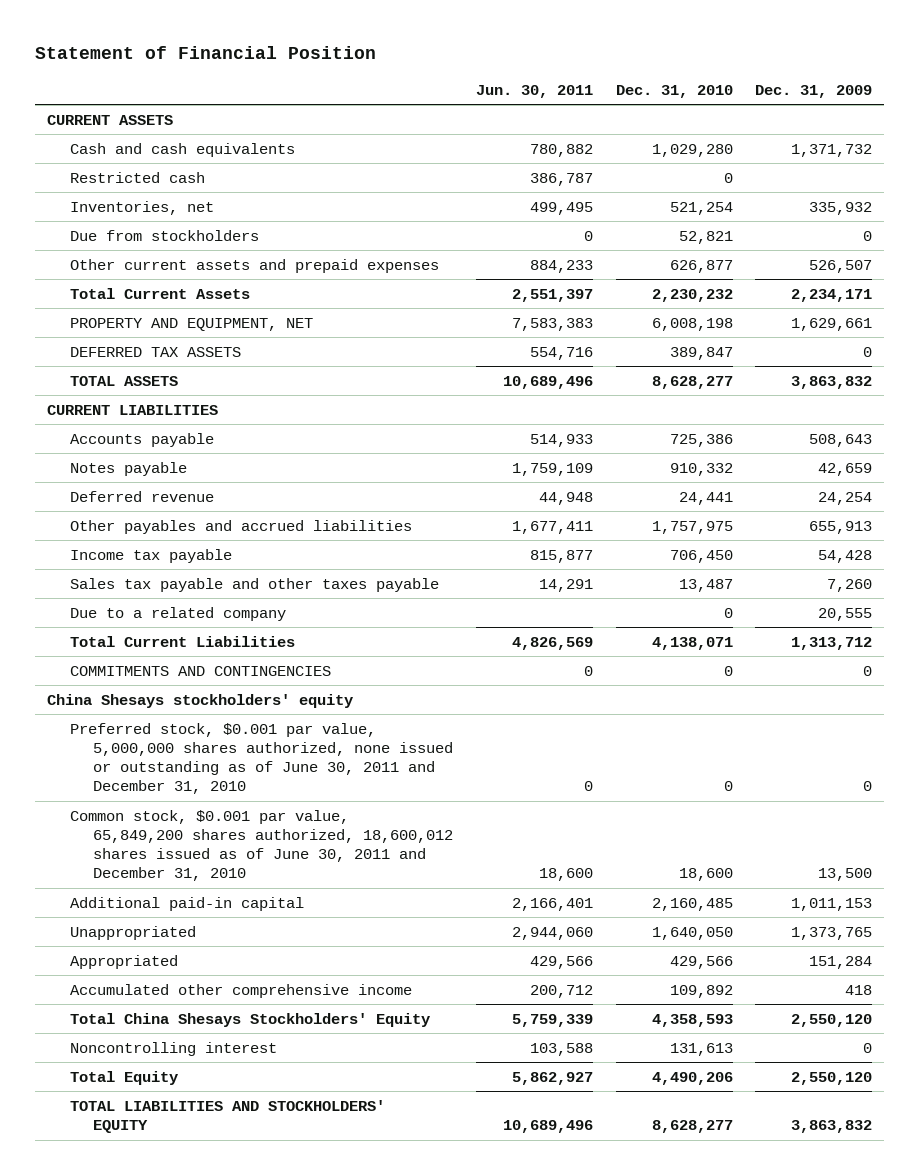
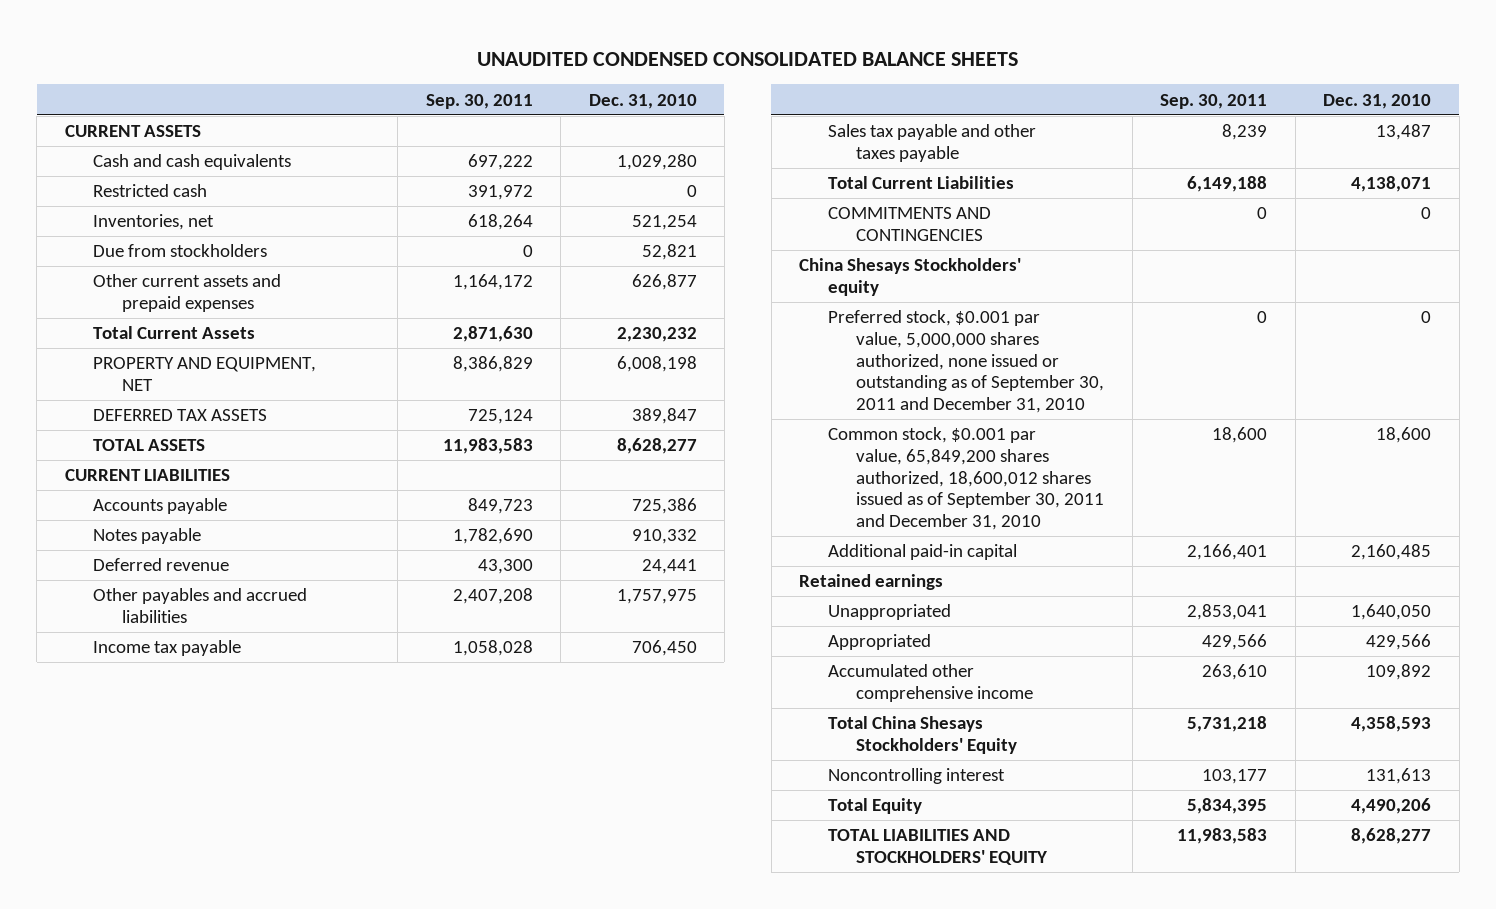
- Statement of Financial Position
+ UNAUDITED CONDENSED CONSOLIDATED BALANCE SHEETS
- | Jun. 30, 2011 | Dec. 31, 2010 | Dec. 31, 2009
+ | Sep. 30, 2011 | Dec. 31, 2010
- Due to a related company | | 0 | 20,555
- China Shesays stockholders' equity
- Preferred stock, $0.001 par value, 5,000,000 shares authorized, none issued or outstanding as of June 30, 2011 and December 31, 2010 | 0 | 0 | 0
- Common stock, $0.001 par value, 65,849,200 shares authorized, 18,600,012 shares issued as of June 30, 2011 and December 31, 2010 | 18,600 | 18,600 | 13,500
+ China Shesays Stockholders' equity
+ Preferred stock, $0.001 par value, 5,000,000 shares authorized, none issued or outstanding as of September 30, 2011 and December 31, 2010 | 0 | 0
+ Common stock, $0.001 par value, 65,849,200 shares authorized, 18,600,012 shares issued as of September 30, 2011 and December 31, 2010 | 18,600 | 18,600
+ Retained earnings

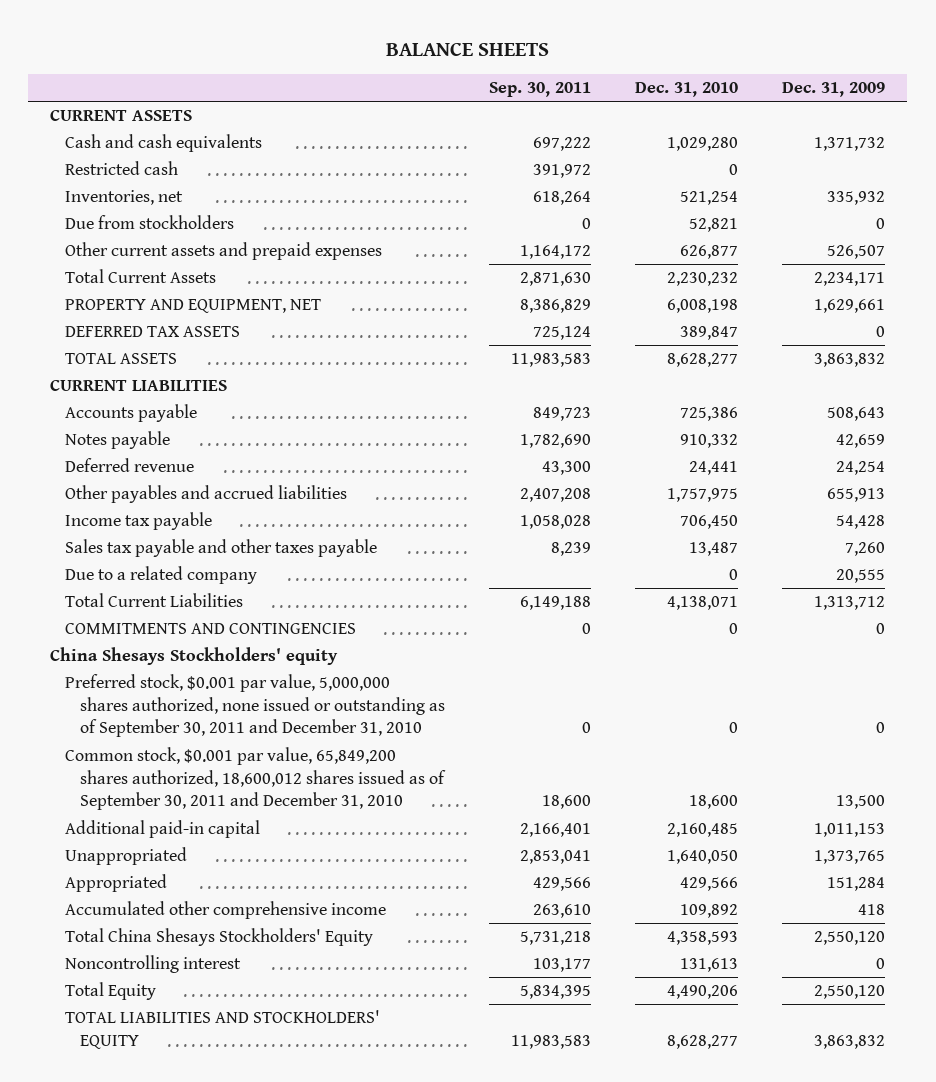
- UNAUDITED CONDENSED CONSOLIDATED BALANCE SHEETS
+ BALANCE SHEETS
- | Sep. 30, 2011 | Dec. 31, 2010
+ | Sep. 30, 2011 | Dec. 31, 2010 | Dec. 31, 2009
+ Due to a related company | | 0 | 20,555
- Retained earnings

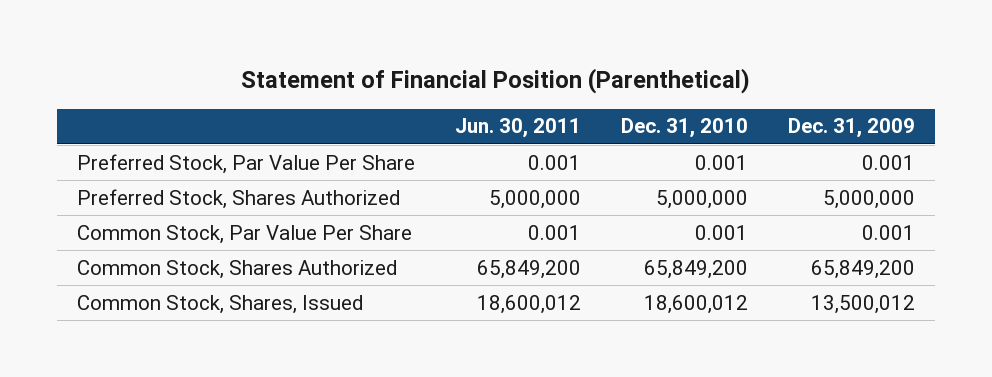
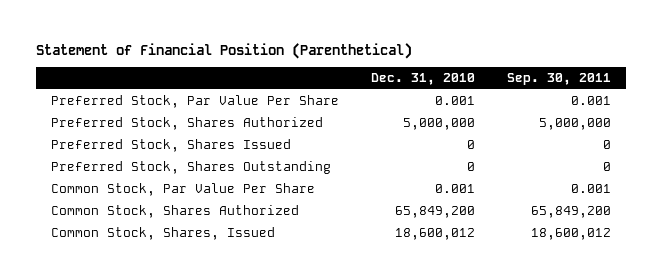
- | Jun. 30, 2011 | Dec. 31, 2010 | Dec. 31, 2009
+ | Dec. 31, 2010 | Sep. 30, 2011
+ Preferred Stock, Shares Issued | 0 | 0
+ Preferred Stock, Shares Outstanding | 0 | 0

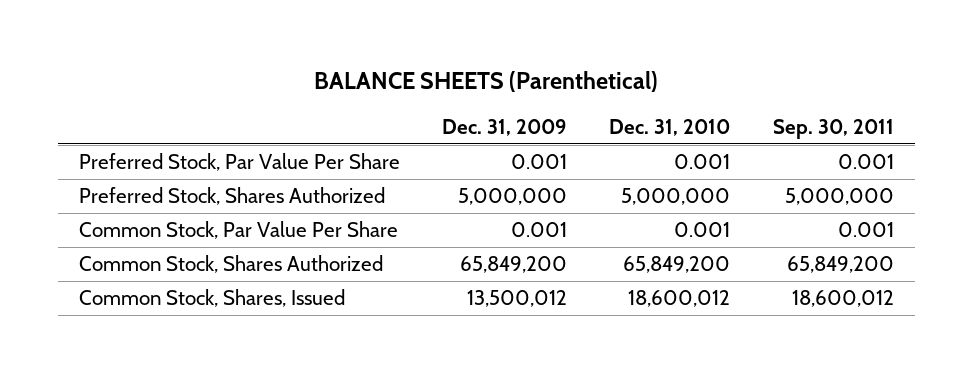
- Statement of Financial Position (Parenthetical)
+ BALANCE SHEETS (Parenthetical)
- | Dec. 31, 2010 | Sep. 30, 2011
+ | Dec. 31, 2009 | Dec. 31, 2010 | Sep. 30, 2011
- Preferred Stock, Shares Issued | 0 | 0
- Preferred Stock, Shares Outstanding | 0 | 0

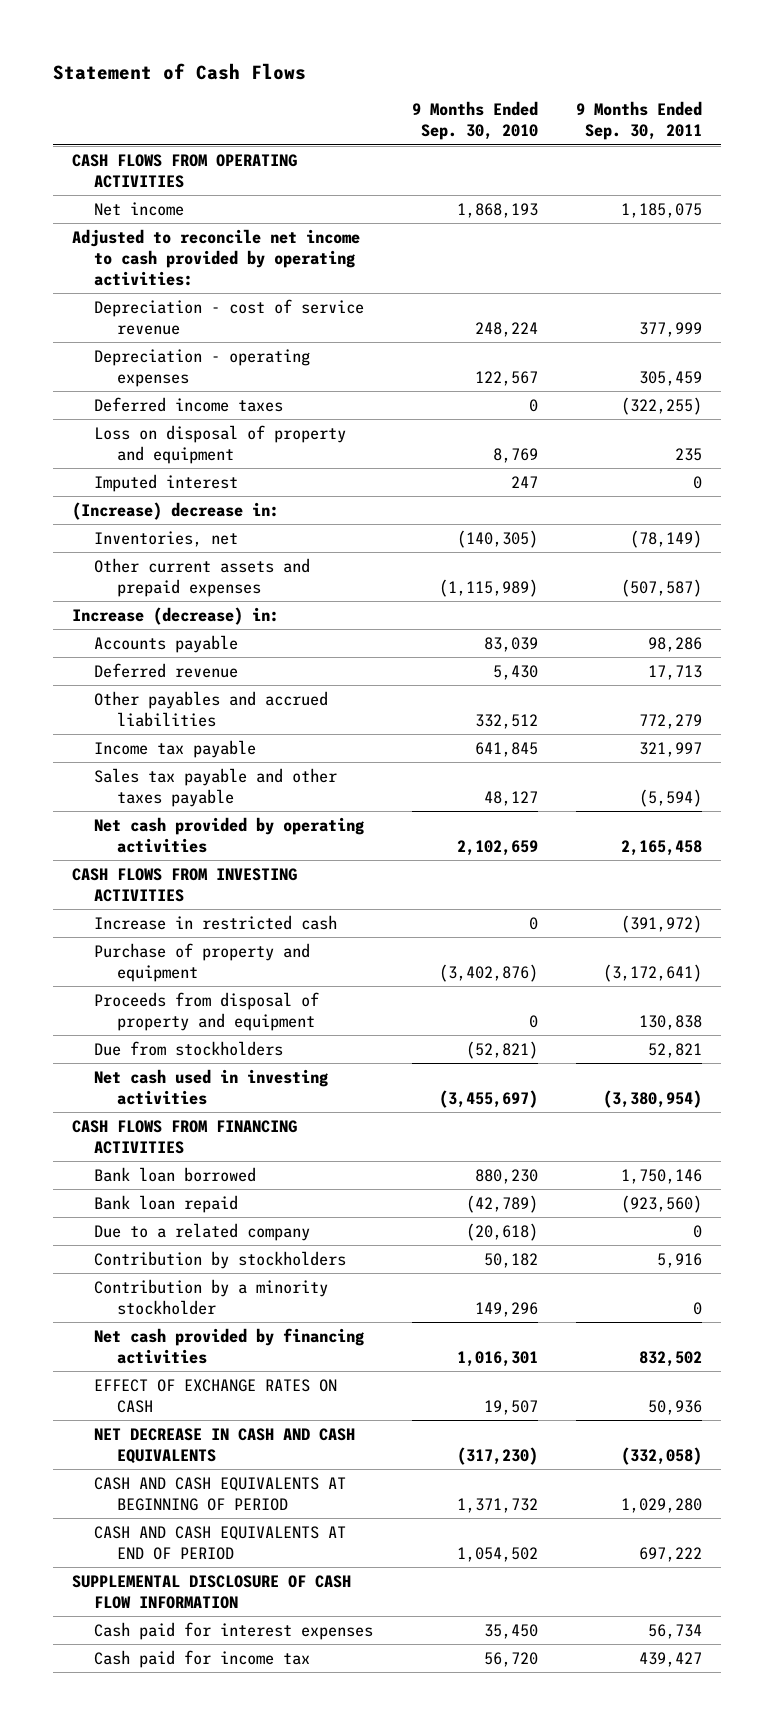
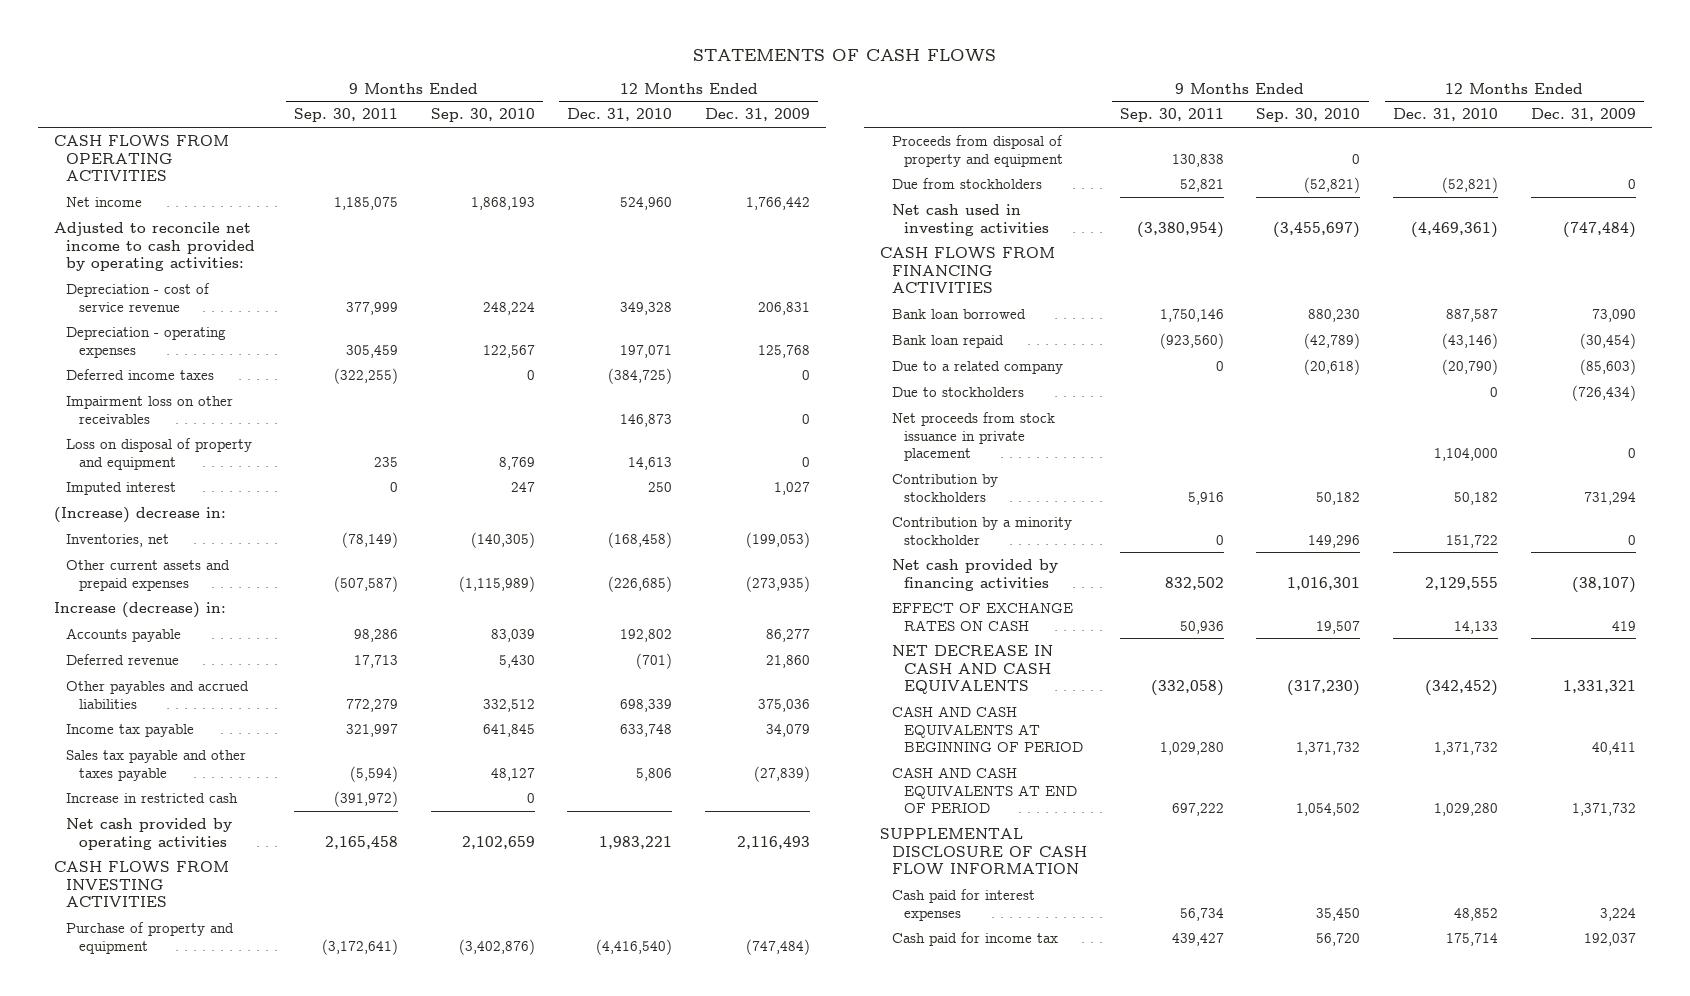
- Statement of Cash Flows
+ STATEMENTS OF CASH FLOWS
- | 9 Months Ended Sep. 30, 2010 | 9 Months Ended Sep. 30, 2011
+ | 9 Months Ended Sep. 30, 2011 | 9 Months Ended Sep. 30, 2010 | 12 Months Ended Dec. 31, 2010 | 12 Months Ended Dec. 31, 2009
+ Impairment loss on other receivables | | | 146,873 | 0
moved up: Increase in restricted cash | (391,972) | 0 | |
+ Due to stockholders | | | 0 | (726,434)
+ Net proceeds from stock issuance in private placement | | | 1,104,000 | 0

